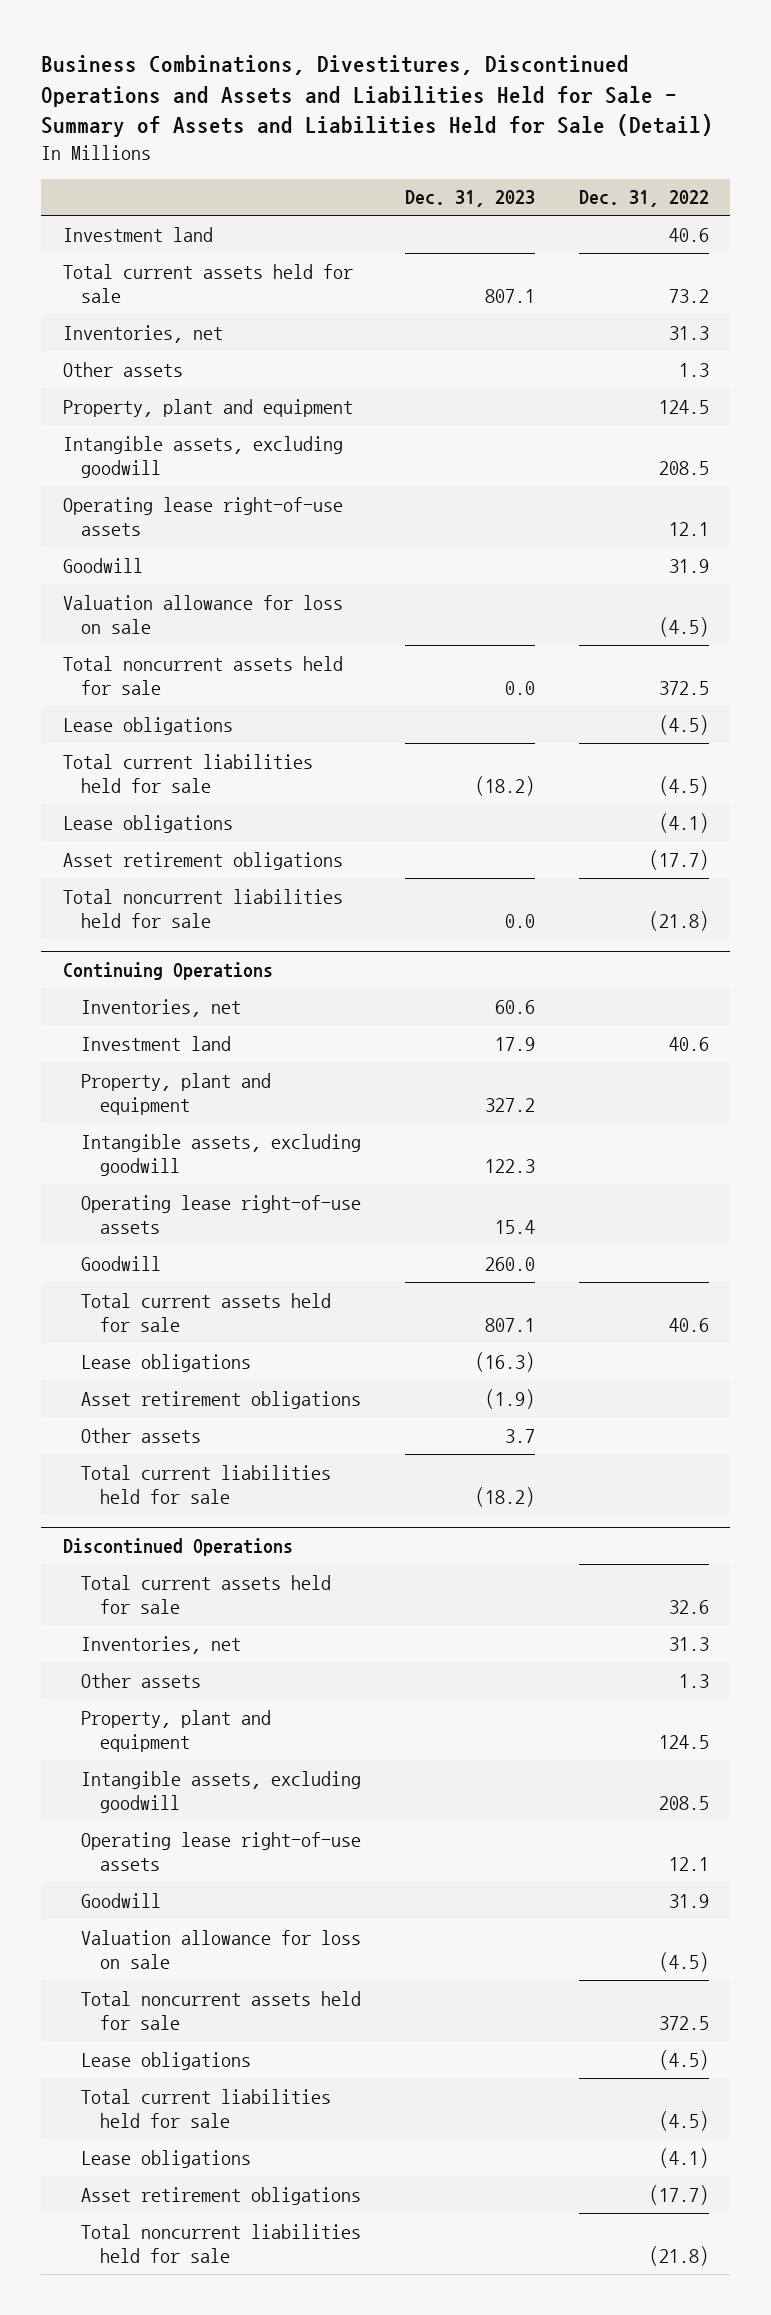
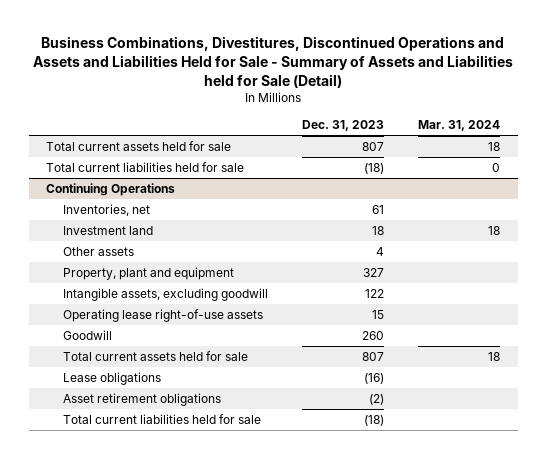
- Business Combinations, Divestitures, Discontinued Operations and Assets and Liabilities Held for Sale - Summary of Assets and Liabilities Held for Sale (Detail)
+ Business Combinations, Divestitures, Discontinued Operations and Assets and Liabilities Held for Sale - Summary of Assets and Liabilities held for Sale (Detail)
- | Dec. 31, 2023 | Dec. 31, 2022
+ | Dec. 31, 2023 | Mar. 31, 2024
- Investment land | | 40.6
- Total current assets held for sale | 807.1 | 73.2
- Inventories, net | | 31.3
- Other assets | | 1.3
- Property, plant and equipment | | 124.5
- Intangible assets, excluding goodwill | | 208.5
- Operating lease right-of-use assets | | 12.1
- Goodwill | | 31.9
- Valuation allowance for loss on sale | | (4.5)
- Total noncurrent assets held for sale | 0.0 | 372.5
- Lease obligations | | (4.5)
- Total current liabilities held for sale | (18.2) | (4.5)
- Lease obligations | | (4.1)
- Asset retirement obligations | | (17.7)
- Total noncurrent liabilities held for sale | 0.0 | (21.8)
+ Total current assets held for sale | 807 | 18
+ Total current liabilities held for sale | (18) | 0
@ Continuing Operations
- Inventories, net | 60.6 |
- Investment land | 17.9 | 40.6
- Property, plant and equipment | 327.2 |
- Intangible assets, excluding goodwill | 122.3 |
- Operating lease right-of-use assets | 15.4 |
- Goodwill | 260.0 |
- Total current assets held for sale | 807.1 | 40.6
- Lease obligations | (16.3) |
- Asset retirement obligations | (1.9) |
- Other assets | 3.7 |
- Total current liabilities held for sale | (18.2) |
- Discontinued Operations
- Total current assets held for sale | | 32.6
- Inventories, net | | 31.3
- Other assets | | 1.3
- Property, plant and equipment | | 124.5
- Intangible assets, excluding goodwill | | 208.5
- Operating lease right-of-use assets | | 12.1
- Goodwill | | 31.9
- Valuation allowance for loss on sale | | (4.5)
- Total noncurrent assets held for sale | | 372.5
- Lease obligations | | (4.5)
- Total current liabilities held for sale | | (4.5)
- Lease obligations | | (4.1)
- Asset retirement obligations | | (17.7)
- Total noncurrent liabilities held for sale | | (21.8)
@ Continuing Operations
+ Inventories, net | 61 |
+ Investment land | 18 | 18
+ Other assets | 4 |
+ Property, plant and equipment | 327 |
+ Intangible assets, excluding goodwill | 122 |
+ Operating lease right-of-use assets | 15 |
+ Goodwill | 260 |
+ Total current assets held for sale | 807 | 18
+ Lease obligations | (16) |
+ Asset retirement obligations | (2) |
+ Total current liabilities held for sale | (18) |

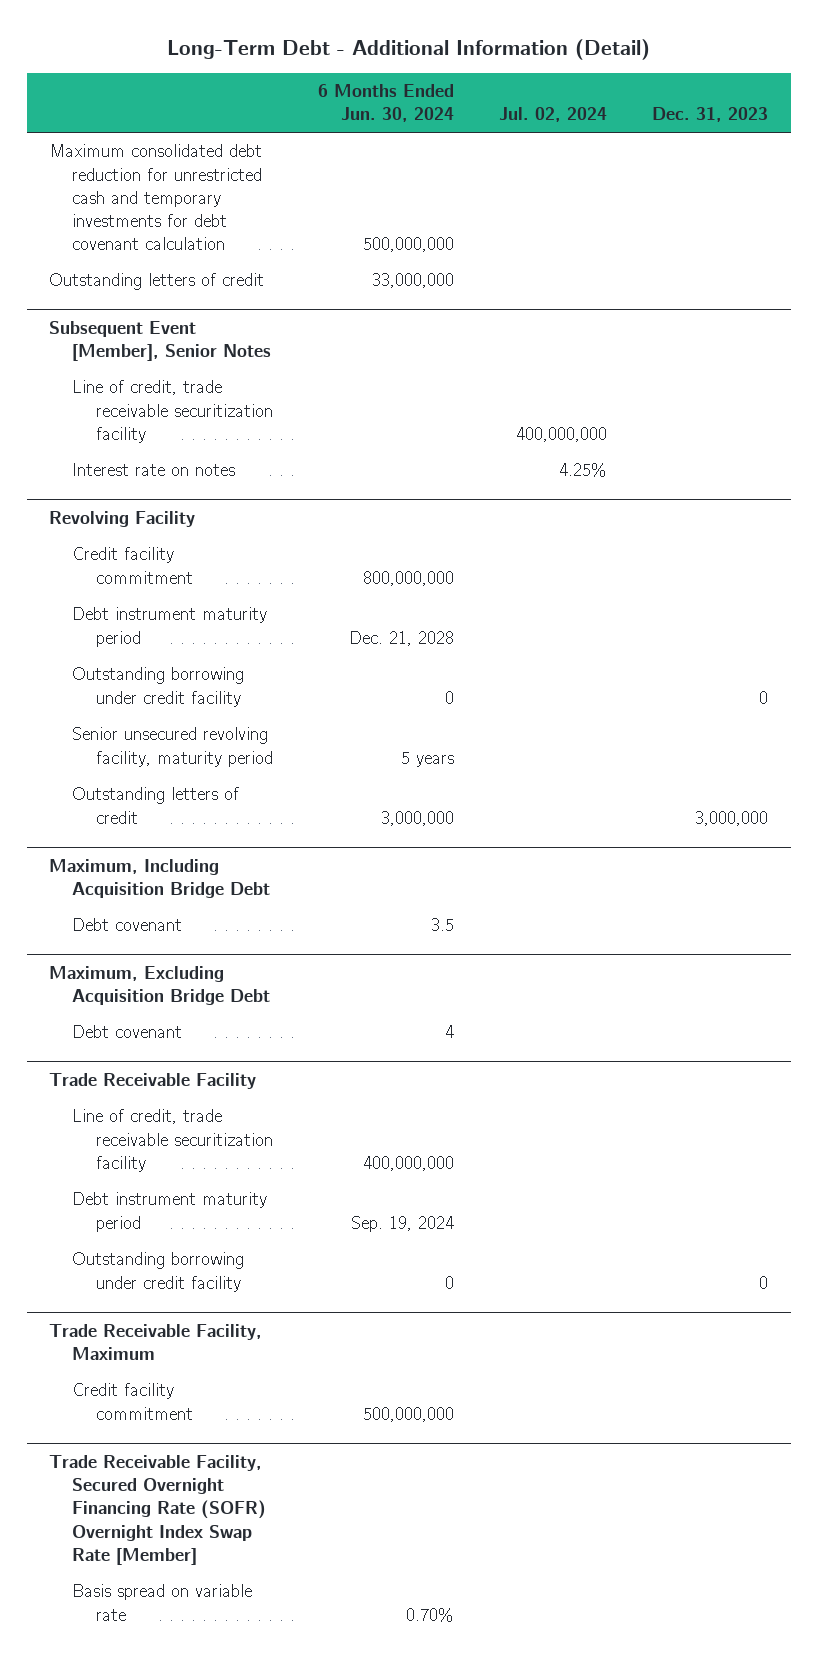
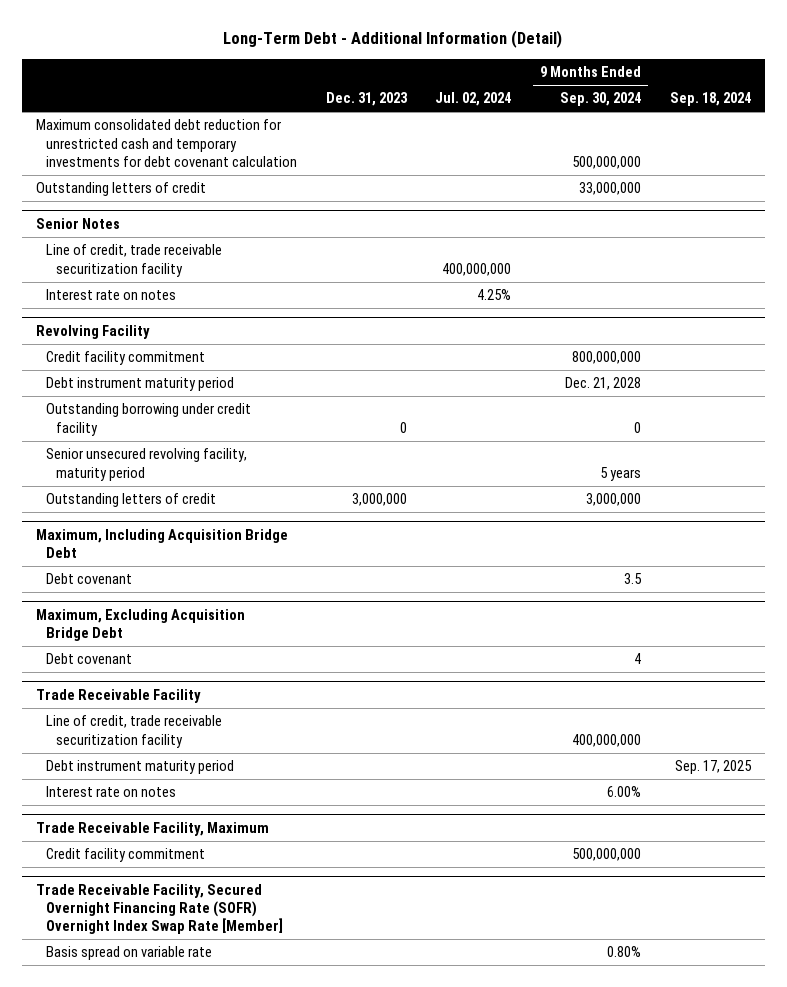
- | 6 Months Ended Jun. 30, 2024 | Jul. 02, 2024 | Dec. 31, 2023
+ | Dec. 31, 2023 | Jul. 02, 2024 | 9 Months Ended Sep. 30, 2024 | Sep. 18, 2024
- Subsequent Event [Member], Senior Notes
+ Senior Notes
@ Trade Receivable Facility
- Outstanding borrowing under credit facility | 0 | | 0
+ Interest rate on notes | | | 6.00% |

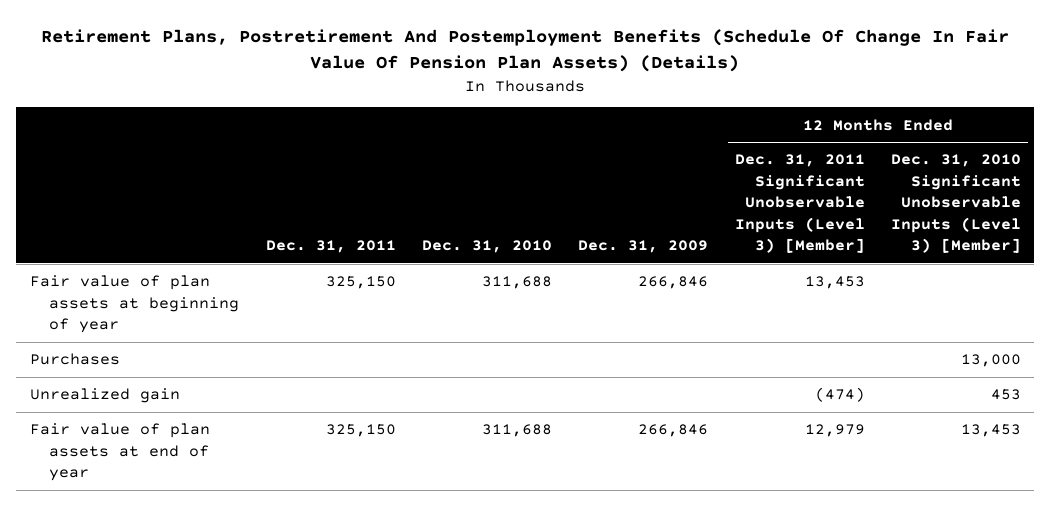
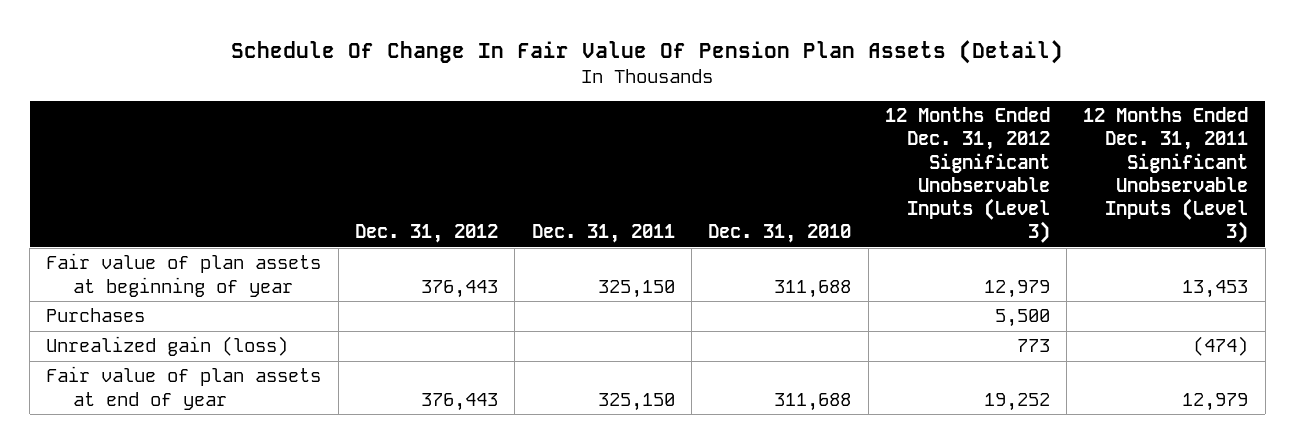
- Retirement Plans, Postretirement And Postemployment Benefits (Schedule Of Change In Fair Value Of Pension Plan Assets) (Details)
+ Schedule Of Change In Fair Value Of Pension Plan Assets (Detail)
- | Dec. 31, 2011 | Dec. 31, 2010 | Dec. 31, 2009 | 12 Months Ended Dec. 31, 2011 Significant Unobservable Inputs (Level 3) [Member] | 12 Months Ended Dec. 31, 2010 Significant Unobservable Inputs (Level 3) [Member]
+ | Dec. 31, 2012 | Dec. 31, 2011 | Dec. 31, 2010 | 12 Months Ended Dec. 31, 2012 Significant Unobservable Inputs (Level 3) | 12 Months Ended Dec. 31, 2011 Significant Unobservable Inputs (Level 3)
- Unrealized gain | | | | (474) | 453
+ Unrealized gain (loss) | | | | 773 | (474)

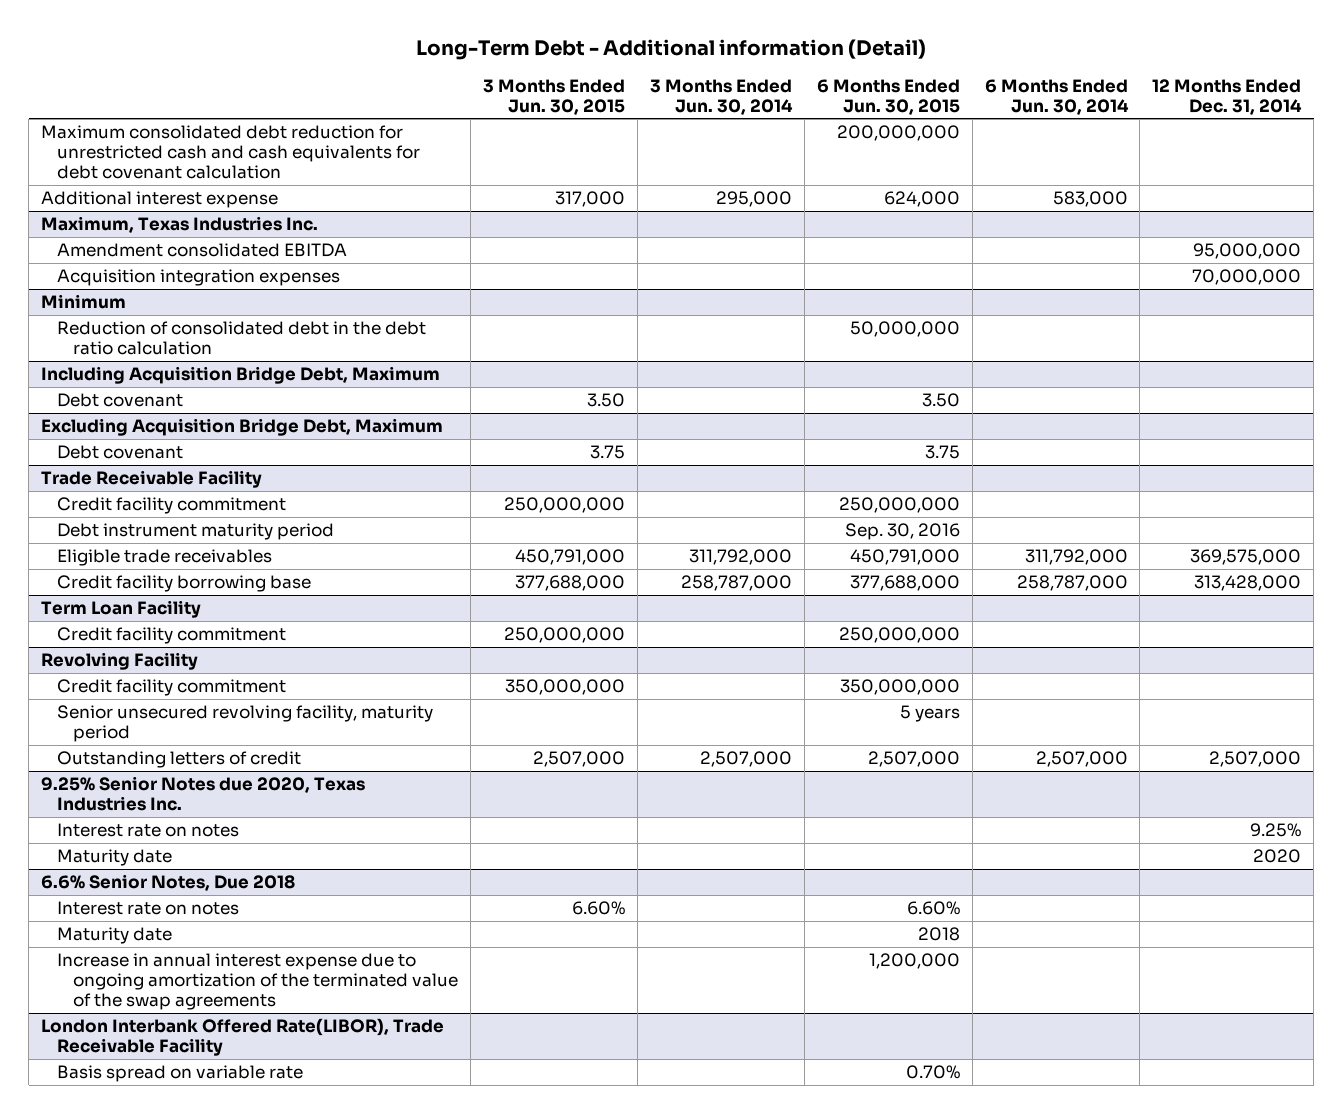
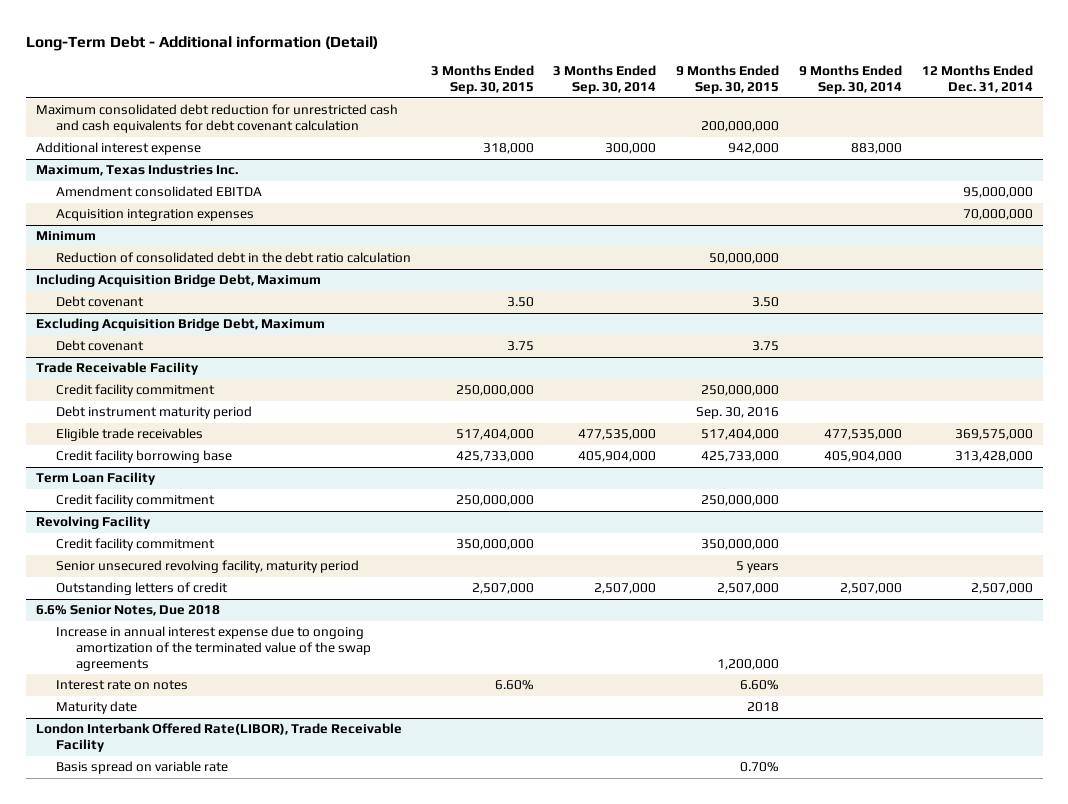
- | 3 Months Ended Jun. 30, 2015 | 3 Months Ended Jun. 30, 2014 | 6 Months Ended Jun. 30, 2015 | 6 Months Ended Jun. 30, 2014 | 12 Months Ended Dec. 31, 2014
+ | 3 Months Ended Sep. 30, 2015 | 3 Months Ended Sep. 30, 2014 | 9 Months Ended Sep. 30, 2015 | 9 Months Ended Sep. 30, 2014 | 12 Months Ended Dec. 31, 2014
- 9.25% Senior Notes due 2020, Texas Industries Inc.
- Interest rate on notes | | | | | 9.25%
- Maturity date | | | | | 2020
@ 6.6% Senior Notes, Due 2018
moved up: Increase in annual interest expense due to ongoing amortization of the terminated value of the swap agreements | | | 1,200,000 | |

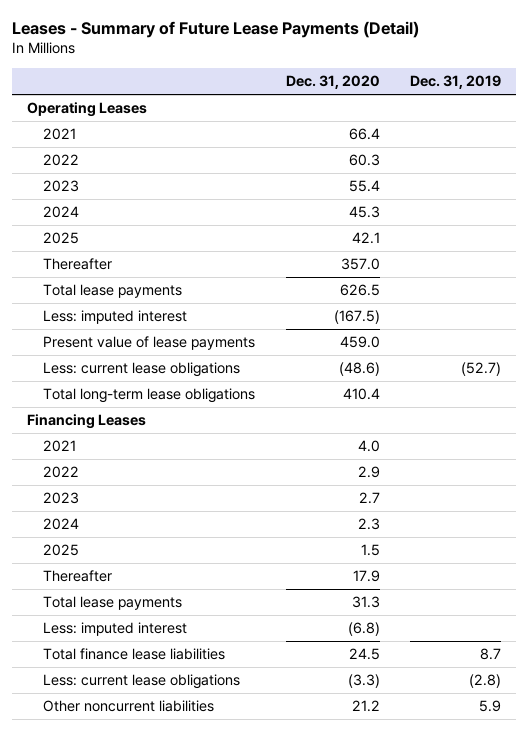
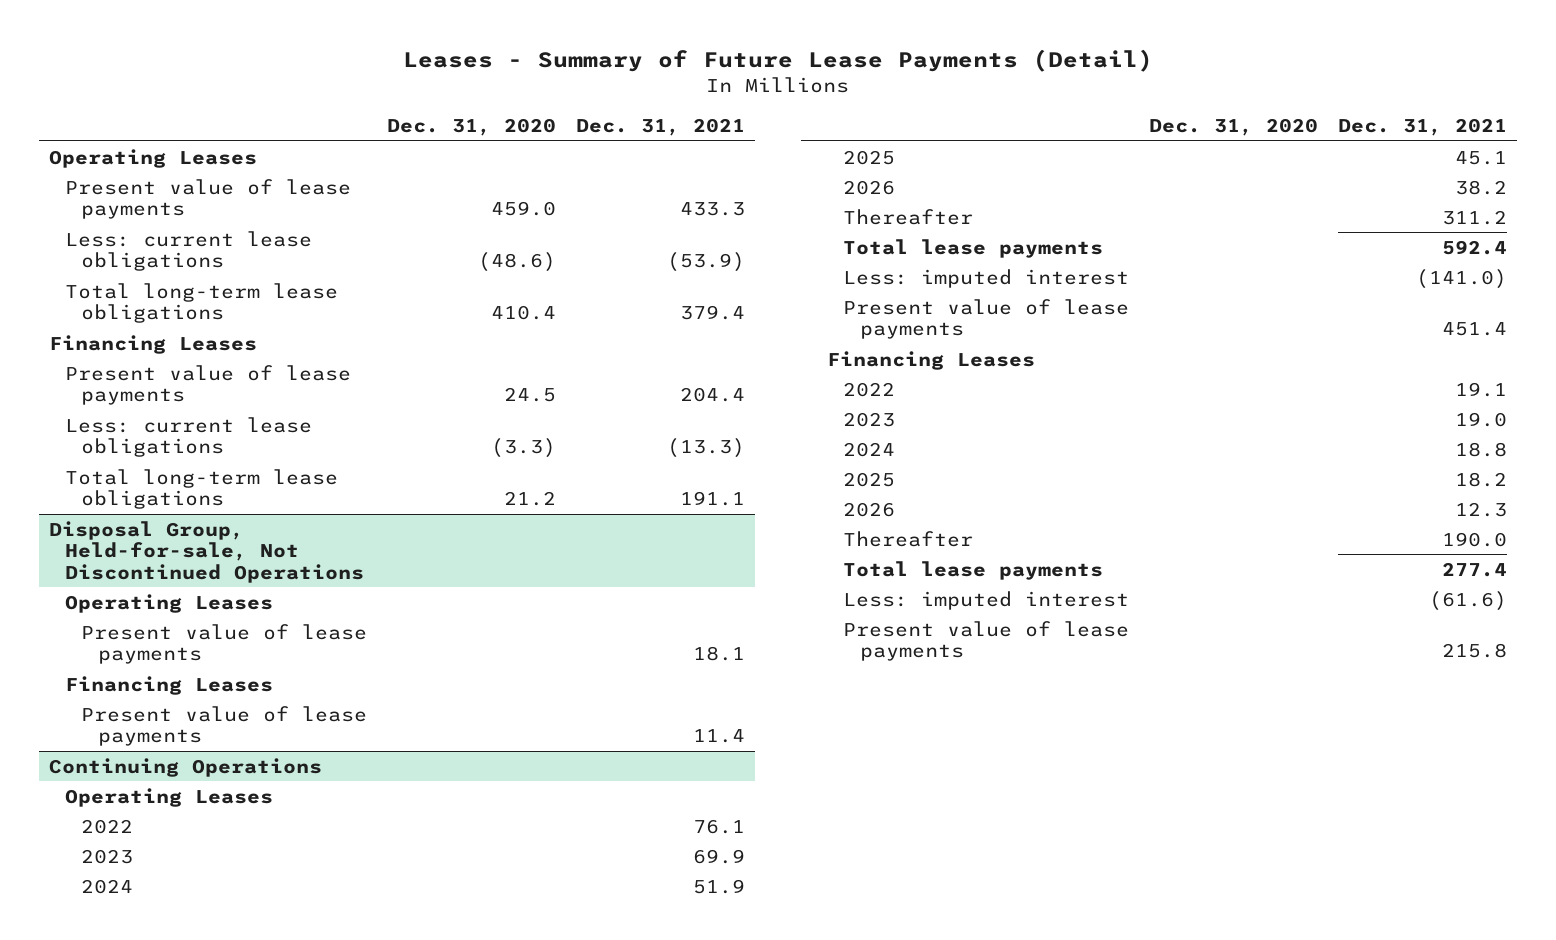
- | Dec. 31, 2020 | Dec. 31, 2019
+ | Dec. 31, 2020 | Dec. 31, 2021
- 2021 | 66.4 |
- 2022 | 60.3 |
- 2023 | 55.4 |
- 2024 | 45.3 |
- 2025 | 42.1 |
- Thereafter | 357.0 |
- Total lease payments | 626.5 |
- Less: imputed interest | (167.5) |
- 2021 | 4.0 |
- 2022 | 2.9 |
- 2023 | 2.7 |
- 2024 | 2.3 |
- 2025 | 1.5 |
- Thereafter | 17.9 |
- Total lease payments | 31.3 |
- Less: imputed interest | (6.8) |
- Total finance lease liabilities | 24.5 | 8.7
+ Present value of lease payments | 24.5 | 204.4
- Other noncurrent liabilities | 21.2 | 5.9
+ Total long-term lease obligations | 21.2 | 191.1
+ Disposal Group, Held-for-sale, Not Discontinued Operations
+ Operating Leases
+ Present value of lease payments | | 18.1
+ Financing Leases
+ Present value of lease payments | | 11.4
+ Continuing Operations
+ Operating Leases
+ 2022 | | 76.1
+ 2023 | | 69.9
+ 2024 | | 51.9
+ 2025 | | 45.1
+ 2026 | | 38.2
+ Thereafter | | 311.2
+ Total lease payments | | 592.4
+ Less: imputed interest | | (141.0)
+ Present value of lease payments | | 451.4
+ Financing Leases
+ 2022 | | 19.1
+ 2023 | | 19.0
+ 2024 | | 18.8
+ 2025 | | 18.2
+ 2026 | | 12.3
+ Thereafter | | 190.0
+ Total lease payments | | 277.4
+ Less: imputed interest | | (61.6)
+ Present value of lease payments | | 215.8

